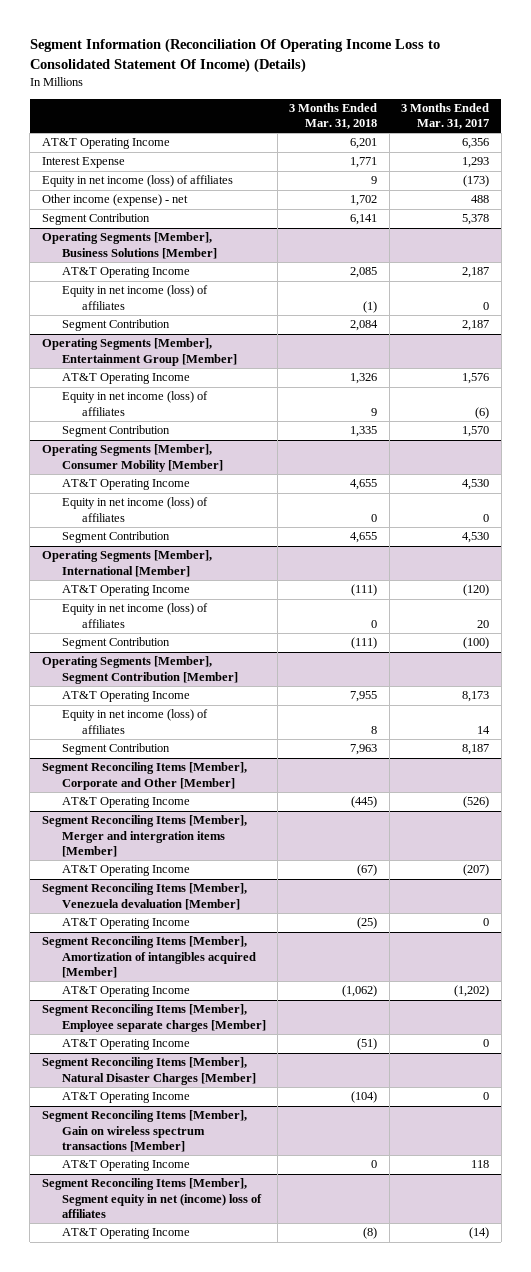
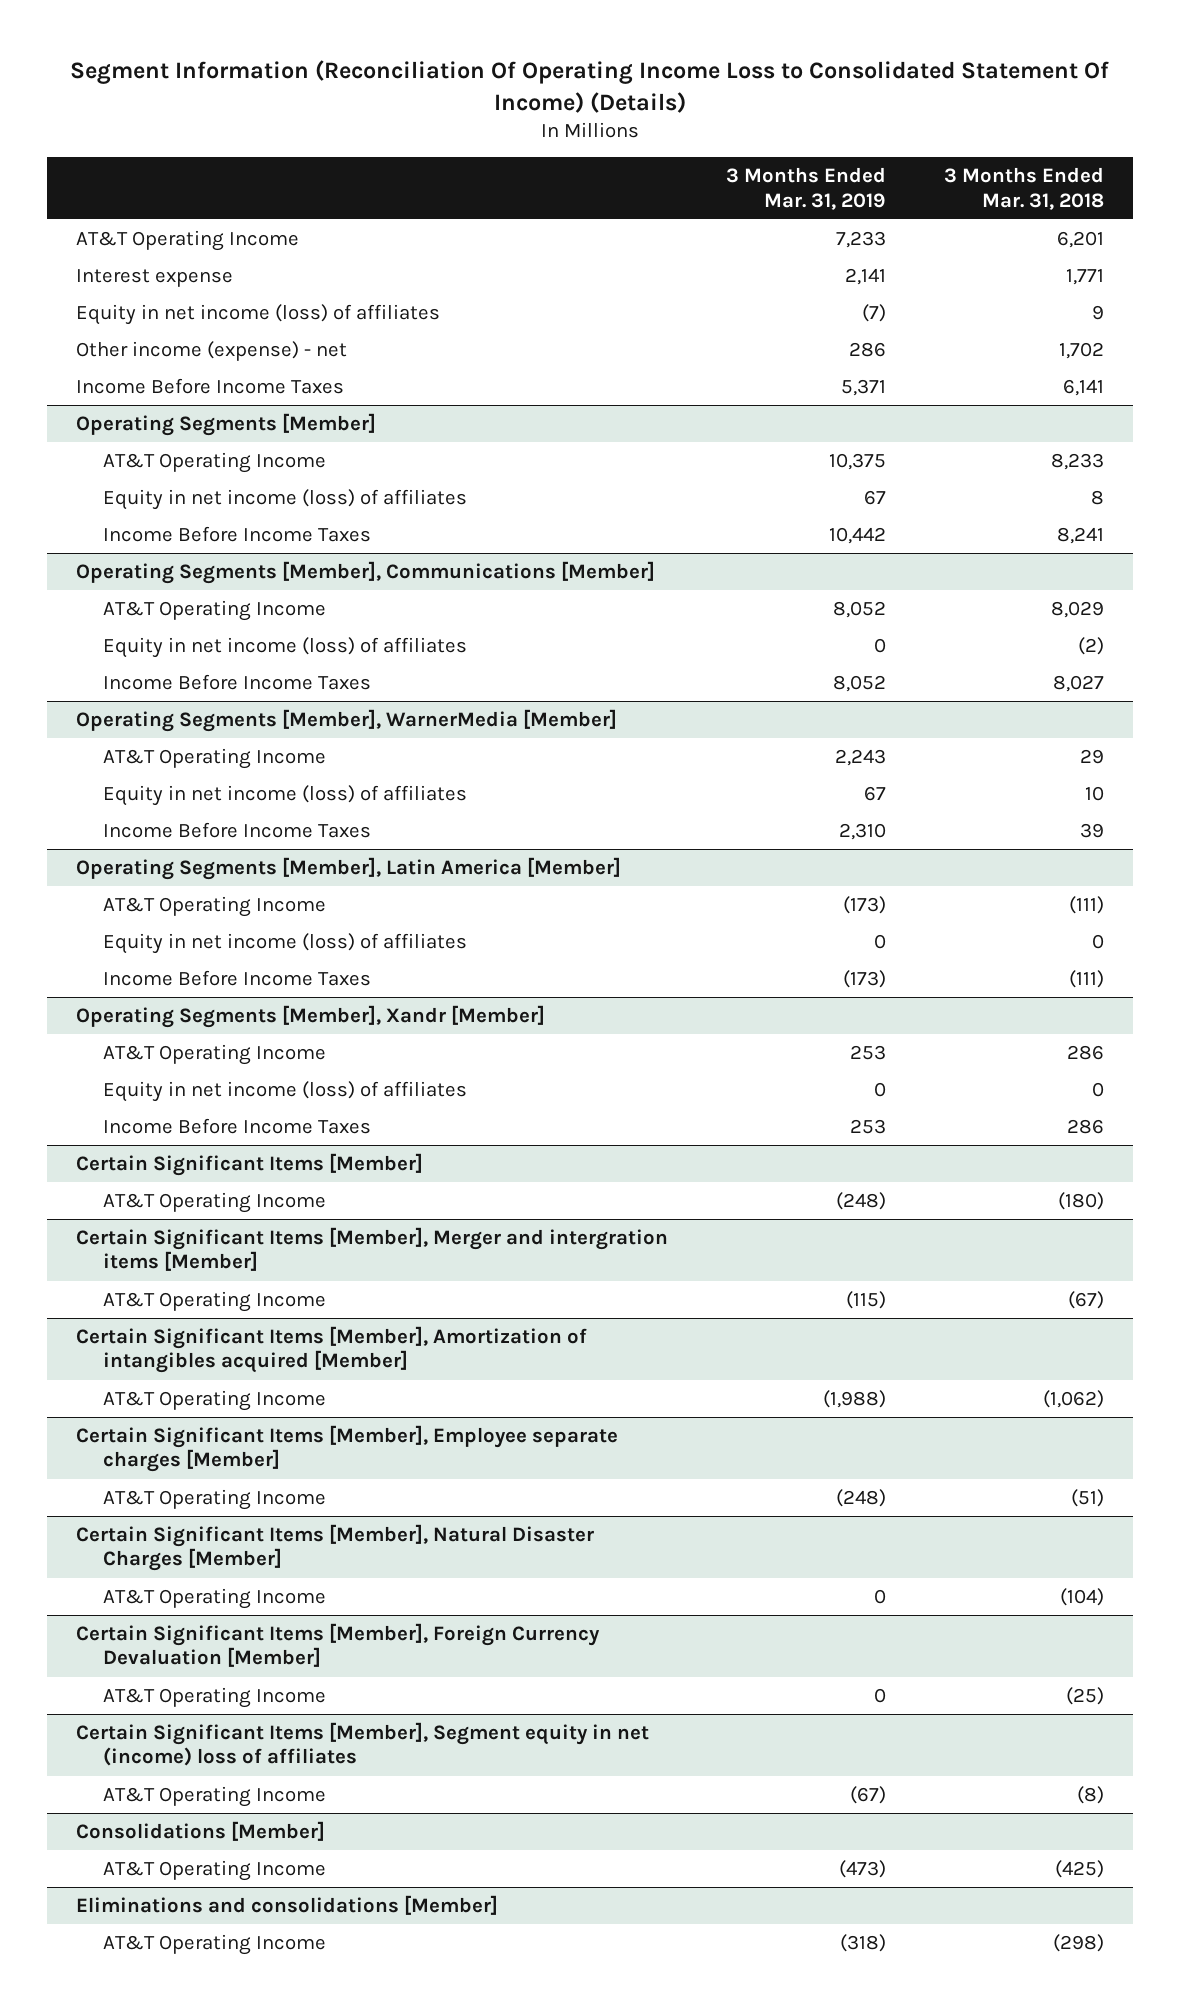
- | 3 Months Ended Mar. 31, 2018 | 3 Months Ended Mar. 31, 2017
+ | 3 Months Ended Mar. 31, 2019 | 3 Months Ended Mar. 31, 2018
- Interest Expense | 1,771 | 1,293
+ Interest expense | 2,141 | 1,771
- Segment Contribution | 6,141 | 5,378
- Operating Segments [Member], Business Solutions [Member]
- AT&T Operating Income | 2,085 | 2,187
- Equity in net income (loss) of affiliates | (1) | 0
- Segment Contribution | 2,084 | 2,187
- Operating Segments [Member], Entertainment Group [Member]
- AT&T Operating Income | 1,326 | 1,576
- Equity in net income (loss) of affiliates | 9 | (6)
- Segment Contribution | 1,335 | 1,570
- Operating Segments [Member], Consumer Mobility [Member]
- AT&T Operating Income | 4,655 | 4,530
- Equity in net income (loss) of affiliates | 0 | 0
- Segment Contribution | 4,655 | 4,530
- Operating Segments [Member], International [Member]
+ Income Before Income Taxes | 5,371 | 6,141
+ Operating Segments [Member]
+ AT&T Operating Income | 10,375 | 8,233
+ Equity in net income (loss) of affiliates | 67 | 8
+ Income Before Income Taxes | 10,442 | 8,241
+ Operating Segments [Member], Communications [Member]
+ AT&T Operating Income | 8,052 | 8,029
+ Equity in net income (loss) of affiliates | 0 | (2)
+ Income Before Income Taxes | 8,052 | 8,027
+ Operating Segments [Member], WarnerMedia [Member]
+ AT&T Operating Income | 2,243 | 29
+ Equity in net income (loss) of affiliates | 67 | 10
+ Income Before Income Taxes | 2,310 | 39
+ Operating Segments [Member], Latin America [Member]
- Segment Contribution | (111) | (100)
- Operating Segments [Member], Segment Contribution [Member]
- AT&T Operating Income | 7,955 | 8,173
- Equity in net income (loss) of affiliates | 8 | 14
- Segment Contribution | 7,963 | 8,187
- Segment Reconciling Items [Member], Corporate and Other [Member]
- AT&T Operating Income | (445) | (526)
- Segment Reconciling Items [Member], Merger and intergration items [Member]
+ Income Before Income Taxes | (173) | (111)
+ Operating Segments [Member], Xandr [Member]
+ AT&T Operating Income | 253 | 286
+ Equity in net income (loss) of affiliates | 0 | 0
+ Income Before Income Taxes | 253 | 286
+ Certain Significant Items [Member]
+ AT&T Operating Income | (248) | (180)
+ Certain Significant Items [Member], Merger and intergration items [Member]
- Segment Reconciling Items [Member], Venezuela devaluation [Member]
- AT&T Operating Income | (25) | 0
- Segment Reconciling Items [Member], Amortization of intangibles acquired [Member]
+ Certain Significant Items [Member], Amortization of intangibles acquired [Member]
- Segment Reconciling Items [Member], Employee separate charges [Member]
+ Certain Significant Items [Member], Employee separate charges [Member]
- Segment Reconciling Items [Member], Natural Disaster Charges [Member]
+ Certain Significant Items [Member], Natural Disaster Charges [Member]
- Segment Reconciling Items [Member], Gain on wireless spectrum transactions [Member]
- AT&T Operating Income | 0 | 118
- Segment Reconciling Items [Member], Segment equity in net (income) loss of affiliates
+ Certain Significant Items [Member], Foreign Currency Devaluation [Member]
+ AT&T Operating Income | 0 | (25)
+ Certain Significant Items [Member], Segment equity in net (income) loss of affiliates
+ Consolidations [Member]
+ AT&T Operating Income | (473) | (425)
+ Eliminations and consolidations [Member]
+ AT&T Operating Income | (318) | (298)

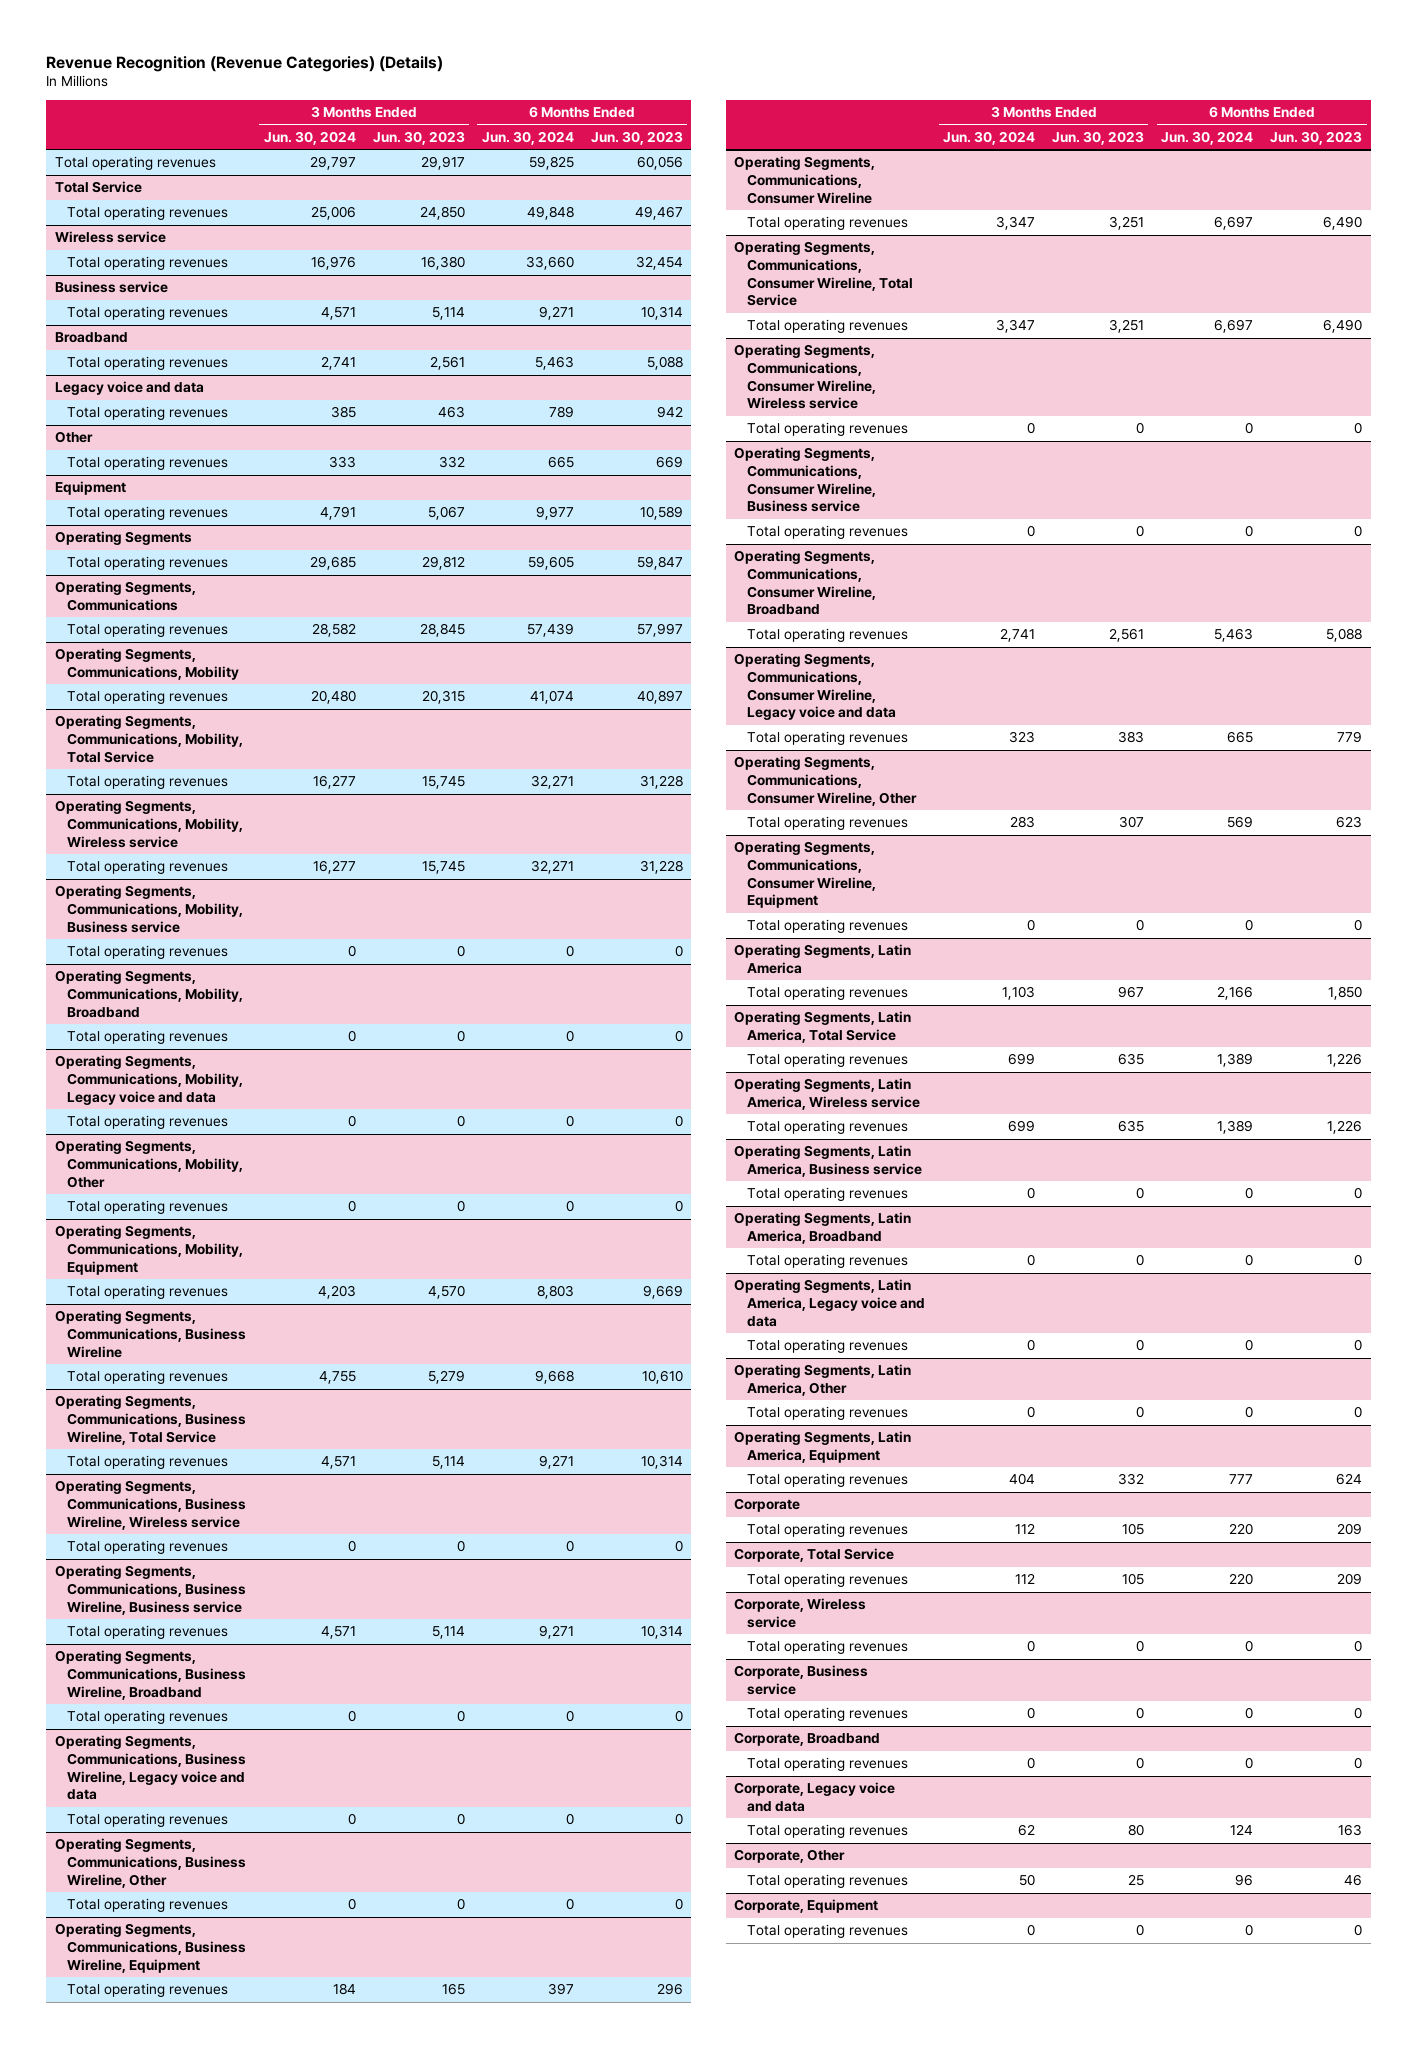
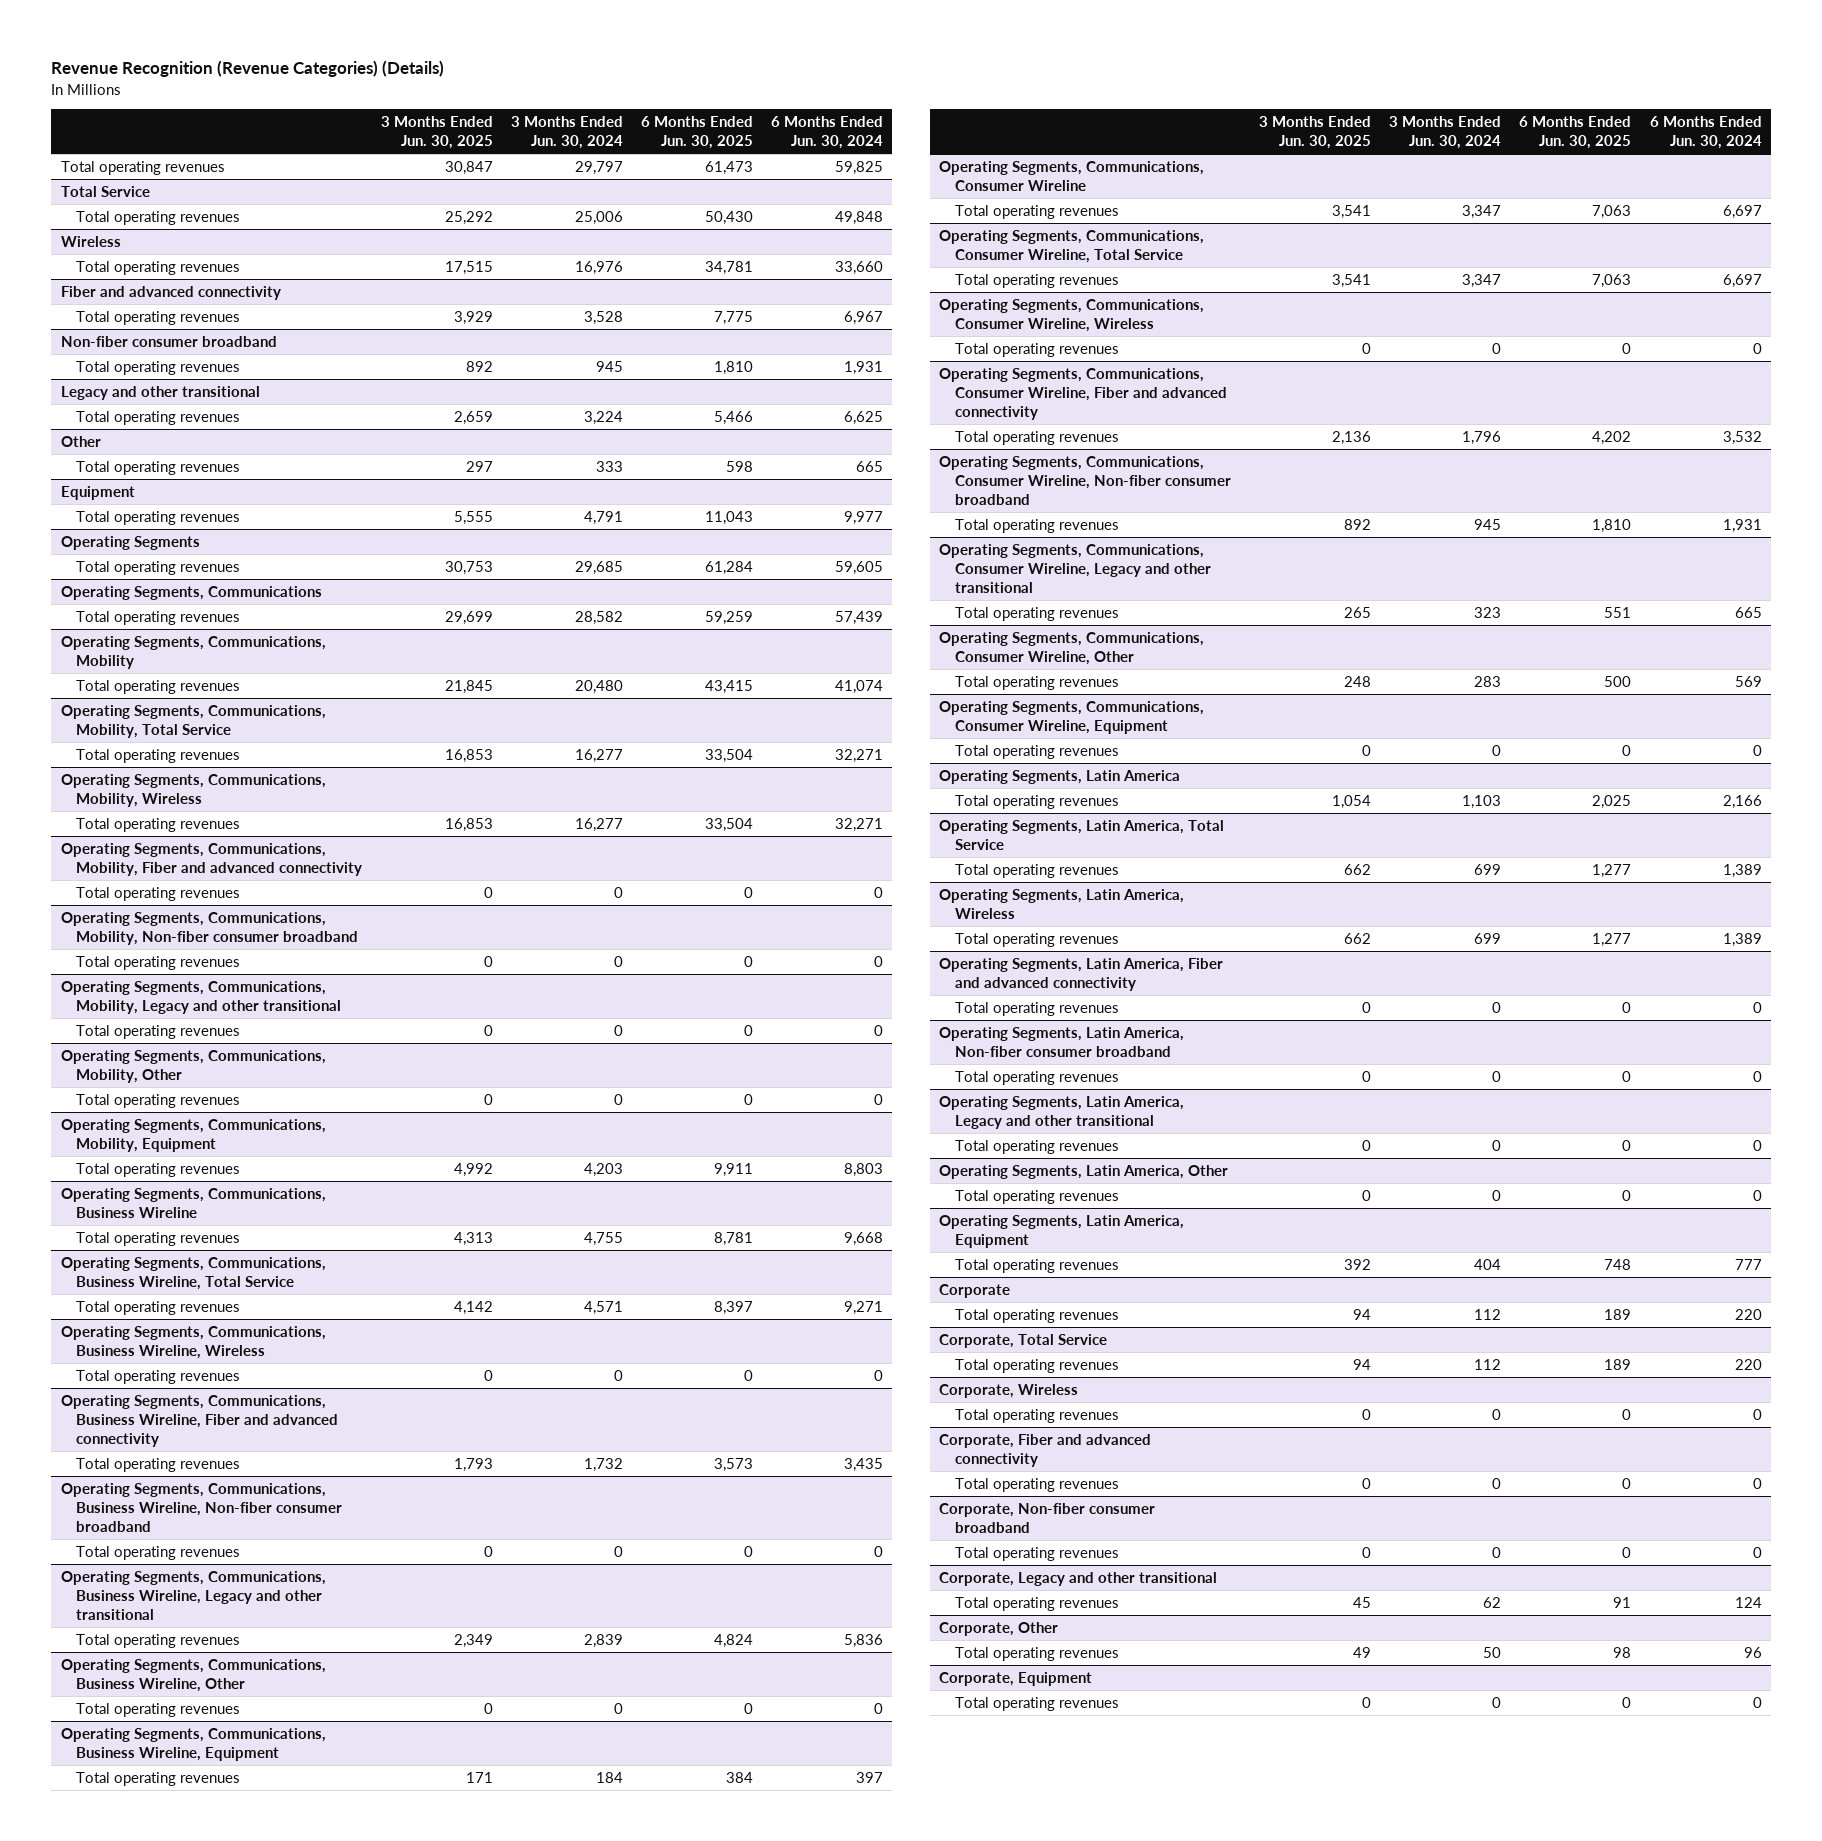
- | 3 Months Ended Jun. 30, 2024 | 3 Months Ended Jun. 30, 2023 | 6 Months Ended Jun. 30, 2024 | 6 Months Ended Jun. 30, 2023
+ | 3 Months Ended Jun. 30, 2025 | 3 Months Ended Jun. 30, 2024 | 6 Months Ended Jun. 30, 2025 | 6 Months Ended Jun. 30, 2024
- Wireless service
+ Wireless
- Business service
- Total operating revenues | 4,571 | 5,114 | 9,271 | 10,314
- Broadband
- Total operating revenues | 2,741 | 2,561 | 5,463 | 5,088
- Legacy voice and data
- Total operating revenues | 385 | 463 | 789 | 942
+ Fiber and advanced connectivity
+ Total operating revenues | 3,929 | 3,528 | 7,775 | 6,967
+ Non-fiber consumer broadband
+ Total operating revenues | 892 | 945 | 1,810 | 1,931
+ Legacy and other transitional
+ Total operating revenues | 2,659 | 3,224 | 5,466 | 6,625
- Operating Segments, Communications, Mobility, Wireless service
+ Operating Segments, Communications, Mobility, Wireless
- Operating Segments, Communications, Mobility, Business service
+ Operating Segments, Communications, Mobility, Fiber and advanced connectivity
- Operating Segments, Communications, Mobility, Broadband
+ Operating Segments, Communications, Mobility, Non-fiber consumer broadband
- Operating Segments, Communications, Mobility, Legacy voice and data
+ Operating Segments, Communications, Mobility, Legacy and other transitional
- Operating Segments, Communications, Business Wireline, Wireless service
- Total operating revenues | 0 | 0 | 0 | 0
- Operating Segments, Communications, Business Wireline, Business service
- Total operating revenues | 4,571 | 5,114 | 9,271 | 10,314
- Operating Segments, Communications, Business Wireline, Broadband
+ Operating Segments, Communications, Business Wireline, Wireless
- Operating Segments, Communications, Business Wireline, Legacy voice and data
+ Operating Segments, Communications, Business Wireline, Fiber and advanced connectivity
+ Total operating revenues | 1,793 | 1,732 | 3,573 | 3,435
+ Operating Segments, Communications, Business Wireline, Non-fiber consumer broadband
+ Operating Segments, Communications, Business Wireline, Legacy and other transitional
+ Total operating revenues | 2,349 | 2,839 | 4,824 | 5,836
- Operating Segments, Communications, Consumer Wireline, Wireless service
- Total operating revenues | 0 | 0 | 0 | 0
- Operating Segments, Communications, Consumer Wireline, Business service
+ Operating Segments, Communications, Consumer Wireline, Wireless
- Operating Segments, Communications, Consumer Wireline, Broadband
- Total operating revenues | 2,741 | 2,561 | 5,463 | 5,088
- Operating Segments, Communications, Consumer Wireline, Legacy voice and data
+ Operating Segments, Communications, Consumer Wireline, Fiber and advanced connectivity
+ Total operating revenues | 2,136 | 1,796 | 4,202 | 3,532
+ Operating Segments, Communications, Consumer Wireline, Non-fiber consumer broadband
+ Total operating revenues | 892 | 945 | 1,810 | 1,931
+ Operating Segments, Communications, Consumer Wireline, Legacy and other transitional
- Operating Segments, Latin America, Wireless service
+ Operating Segments, Latin America, Wireless
- Operating Segments, Latin America, Business service
+ Operating Segments, Latin America, Fiber and advanced connectivity
- Operating Segments, Latin America, Broadband
+ Operating Segments, Latin America, Non-fiber consumer broadband
- Operating Segments, Latin America, Legacy voice and data
+ Operating Segments, Latin America, Legacy and other transitional
- Corporate, Wireless service
+ Corporate, Wireless
- Corporate, Business service
+ Corporate, Fiber and advanced connectivity
- Corporate, Broadband
+ Corporate, Non-fiber consumer broadband
- Corporate, Legacy voice and data
+ Corporate, Legacy and other transitional

